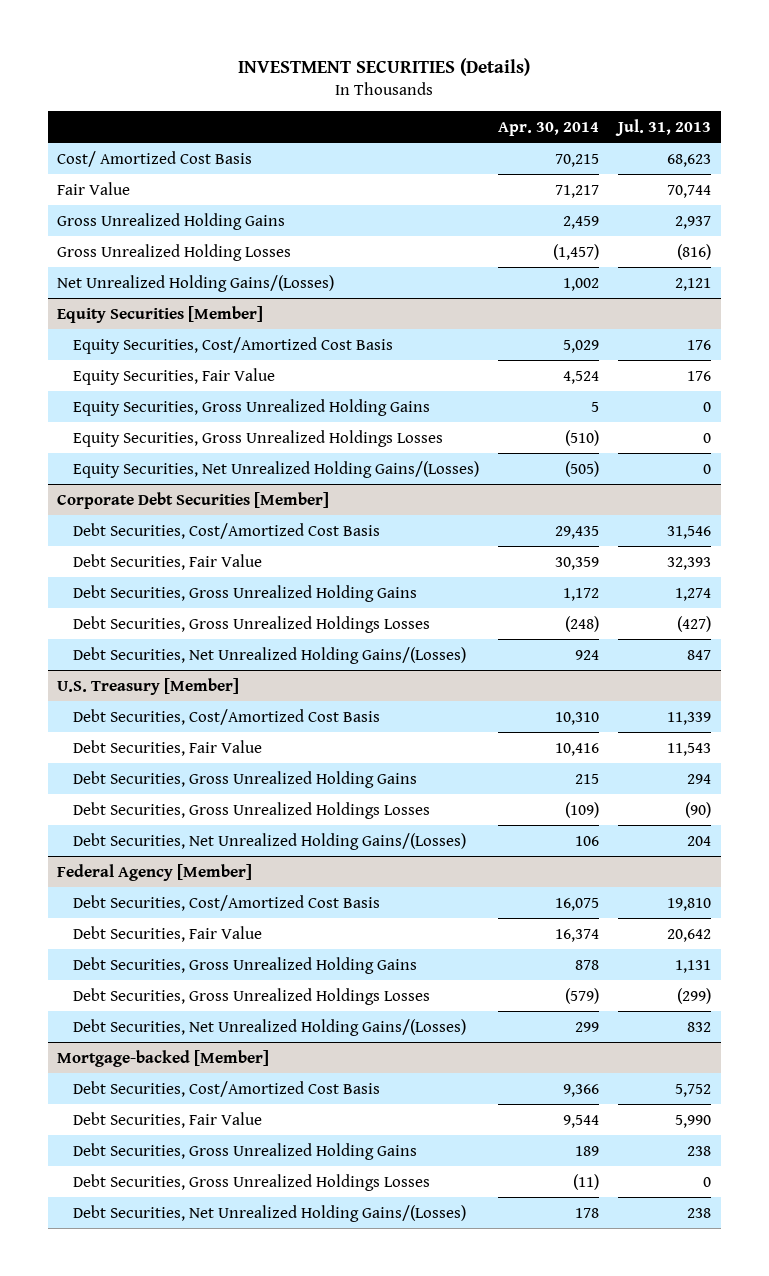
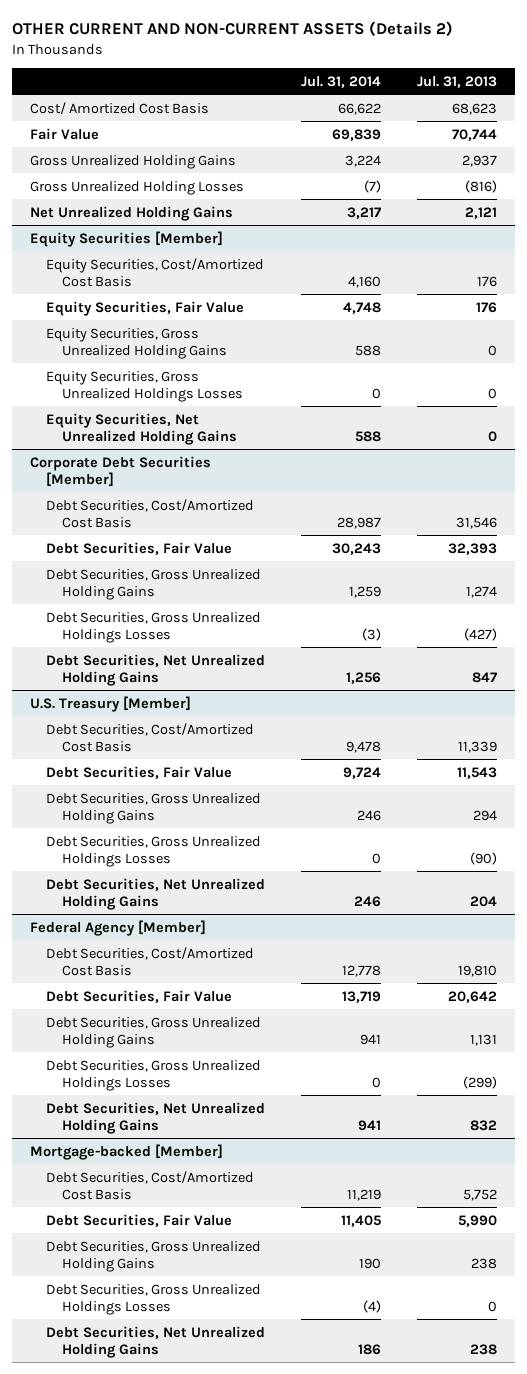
- INVESTMENT SECURITIES (Details)
+ OTHER CURRENT AND NON-CURRENT ASSETS (Details 2)
- | Apr. 30, 2014 | Jul. 31, 2013
+ | Jul. 31, 2014 | Jul. 31, 2013
- Net Unrealized Holding Gains/(Losses) | 1,002 | 2,121
+ Net Unrealized Holding Gains | 3,217 | 2,121
@ Equity Securities [Member]
- Equity Securities, Net Unrealized Holding Gains/(Losses) | (505) | 0
+ Equity Securities, Net Unrealized Holding Gains | 588 | 0
@ Corporate Debt Securities [Member]
- Debt Securities, Net Unrealized Holding Gains/(Losses) | 924 | 847
+ Debt Securities, Net Unrealized Holding Gains | 1,256 | 847
@ U.S. Treasury [Member]
- Debt Securities, Net Unrealized Holding Gains/(Losses) | 106 | 204
+ Debt Securities, Net Unrealized Holding Gains | 246 | 204
@ Federal Agency [Member]
- Debt Securities, Net Unrealized Holding Gains/(Losses) | 299 | 832
+ Debt Securities, Net Unrealized Holding Gains | 941 | 832
@ Mortgage-backed [Member]
- Debt Securities, Net Unrealized Holding Gains/(Losses) | 178 | 238
+ Debt Securities, Net Unrealized Holding Gains | 186 | 238

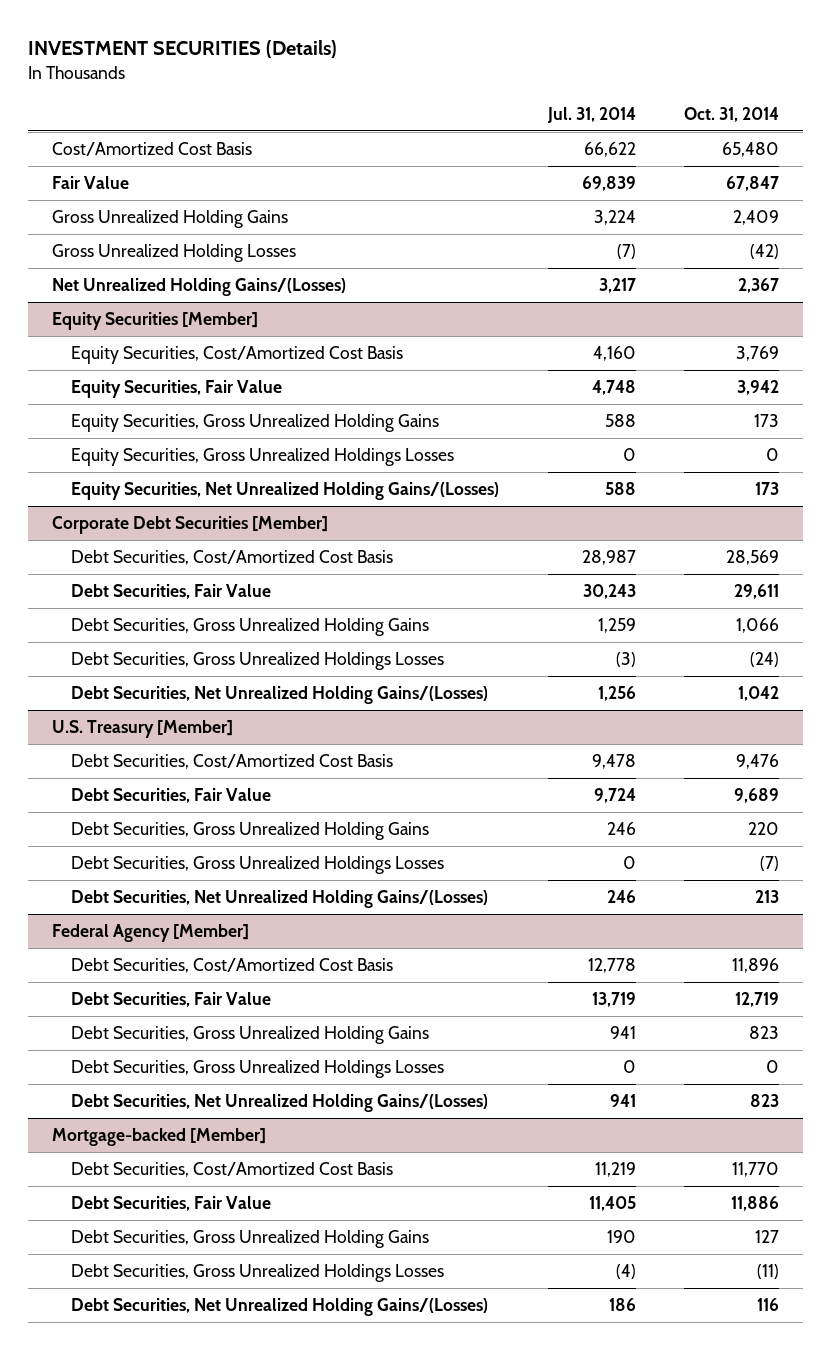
- OTHER CURRENT AND NON-CURRENT ASSETS (Details 2)
+ INVESTMENT SECURITIES (Details)
- | Jul. 31, 2014 | Jul. 31, 2013
+ | Jul. 31, 2014 | Oct. 31, 2014
- Cost/ Amortized Cost Basis | 66,622 | 68,623
+ Cost/Amortized Cost Basis | 66,622 | 65,480
- Net Unrealized Holding Gains | 3,217 | 2,121
+ Net Unrealized Holding Gains/(Losses) | 3,217 | 2,367
@ Equity Securities [Member]
- Equity Securities, Net Unrealized Holding Gains | 588 | 0
+ Equity Securities, Net Unrealized Holding Gains/(Losses) | 588 | 173
@ Corporate Debt Securities [Member]
- Debt Securities, Net Unrealized Holding Gains | 1,256 | 847
+ Debt Securities, Net Unrealized Holding Gains/(Losses) | 1,256 | 1,042
@ U.S. Treasury [Member]
- Debt Securities, Net Unrealized Holding Gains | 246 | 204
+ Debt Securities, Net Unrealized Holding Gains/(Losses) | 246 | 213
@ Federal Agency [Member]
- Debt Securities, Net Unrealized Holding Gains | 941 | 832
+ Debt Securities, Net Unrealized Holding Gains/(Losses) | 941 | 823
@ Mortgage-backed [Member]
- Debt Securities, Net Unrealized Holding Gains | 186 | 238
+ Debt Securities, Net Unrealized Holding Gains/(Losses) | 186 | 116

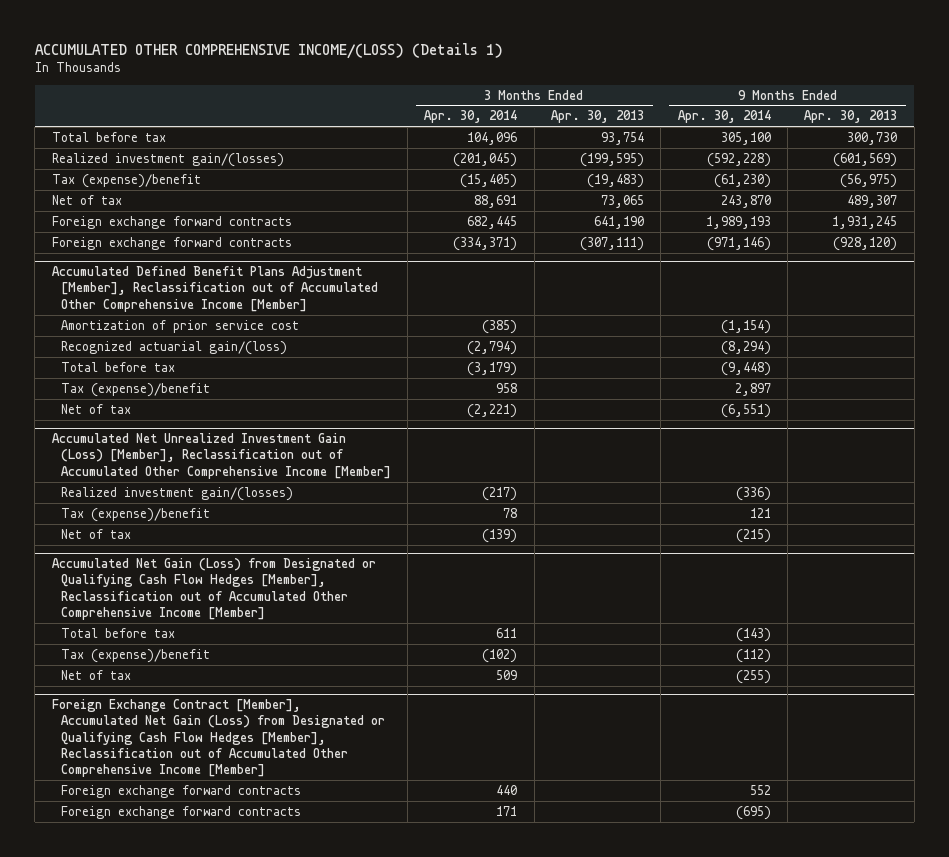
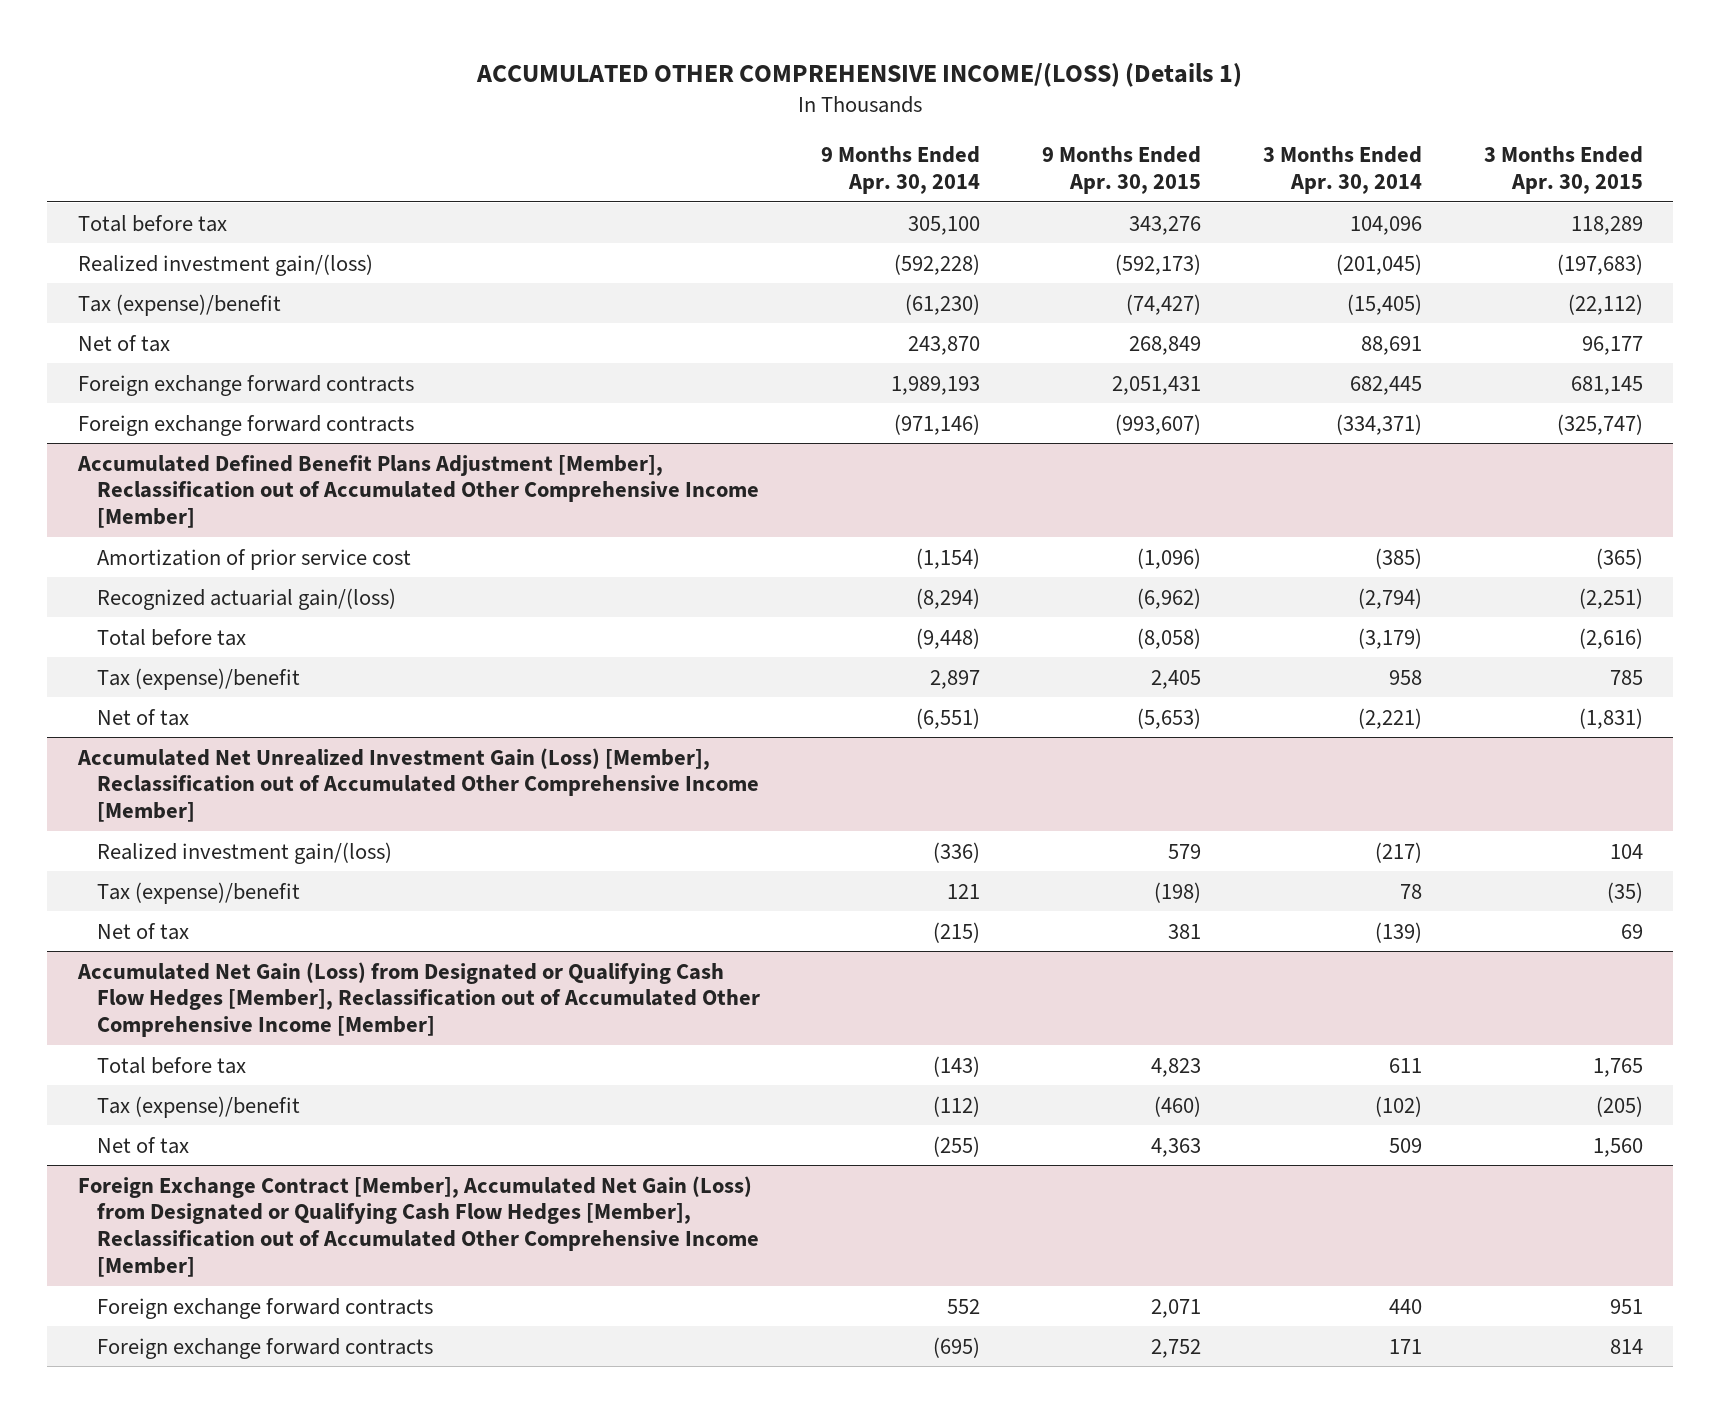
- | 3 Months Ended Apr. 30, 2014 | 3 Months Ended Apr. 30, 2013 | 9 Months Ended Apr. 30, 2014 | 9 Months Ended Apr. 30, 2013
+ | 9 Months Ended Apr. 30, 2014 | 9 Months Ended Apr. 30, 2015 | 3 Months Ended Apr. 30, 2014 | 3 Months Ended Apr. 30, 2015
- Realized investment gain/(losses) | (201,045) | (199,595) | (592,228) | (601,569)
+ Realized investment gain/(loss) | (592,228) | (592,173) | (201,045) | (197,683)
@ Accumulated Net Unrealized Investment Gain (Loss) [Member], Reclassification out of Accumulated Other Comprehensive Income [Member]
- Realized investment gain/(losses) | (217) | | (336) |
+ Realized investment gain/(loss) | (336) | 579 | (217) | 104

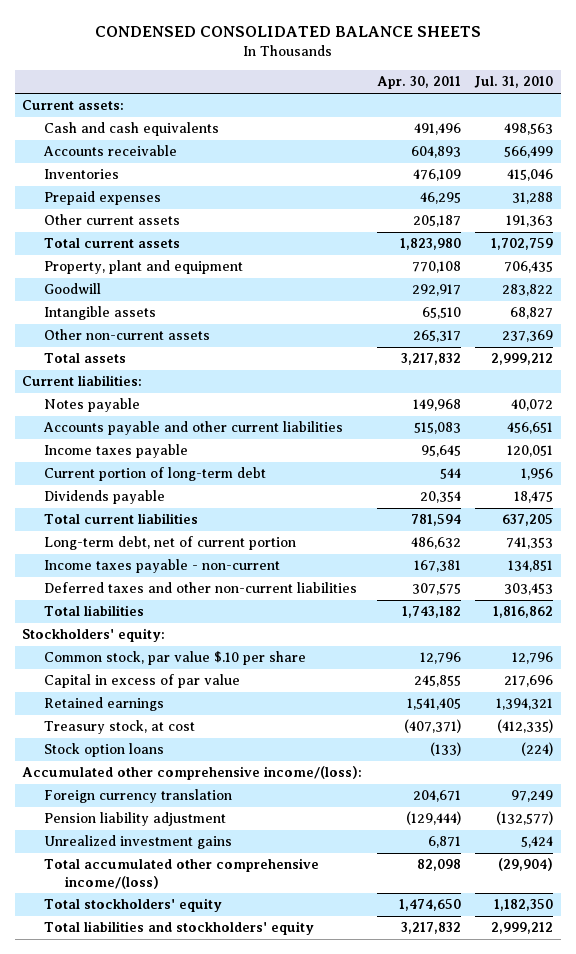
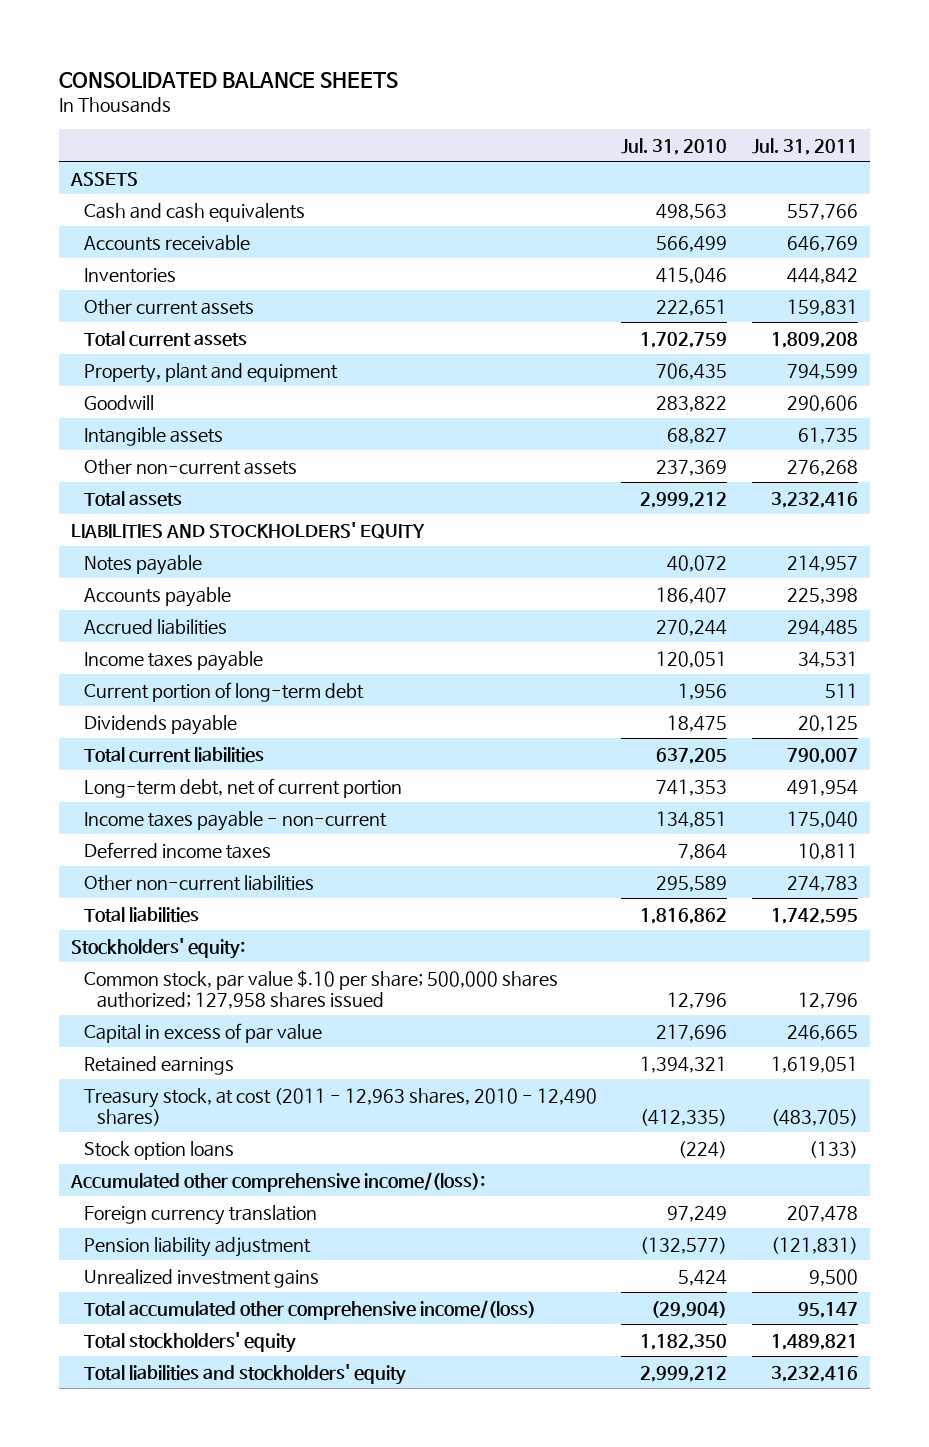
- CONDENSED CONSOLIDATED BALANCE SHEETS
+ CONSOLIDATED BALANCE SHEETS
- | Apr. 30, 2011 | Jul. 31, 2010
+ | Jul. 31, 2010 | Jul. 31, 2011
- Current assets:
+ ASSETS
- Prepaid expenses | 46,295 | 31,288
- Other current assets | 205,187 | 191,363
+ Other current assets | 222,651 | 159,831
- Current liabilities:
+ LIABILITIES AND STOCKHOLDERS' EQUITY
- Accounts payable and other current liabilities | 515,083 | 456,651
+ Accounts payable | 186,407 | 225,398
+ Accrued liabilities | 270,244 | 294,485
- Deferred taxes and other non-current liabilities | 307,575 | 303,453
+ Deferred income taxes | 7,864 | 10,811
+ Other non-current liabilities | 295,589 | 274,783
- Common stock, par value $.10 per share | 12,796 | 12,796
+ Common stock, par value $.10 per share; 500,000 shares authorized; 127,958 shares issued | 12,796 | 12,796
- Treasury stock, at cost | (407,371) | (412,335)
+ Treasury stock, at cost (2011 - 12,963 shares, 2010 - 12,490 shares) | (412,335) | (483,705)

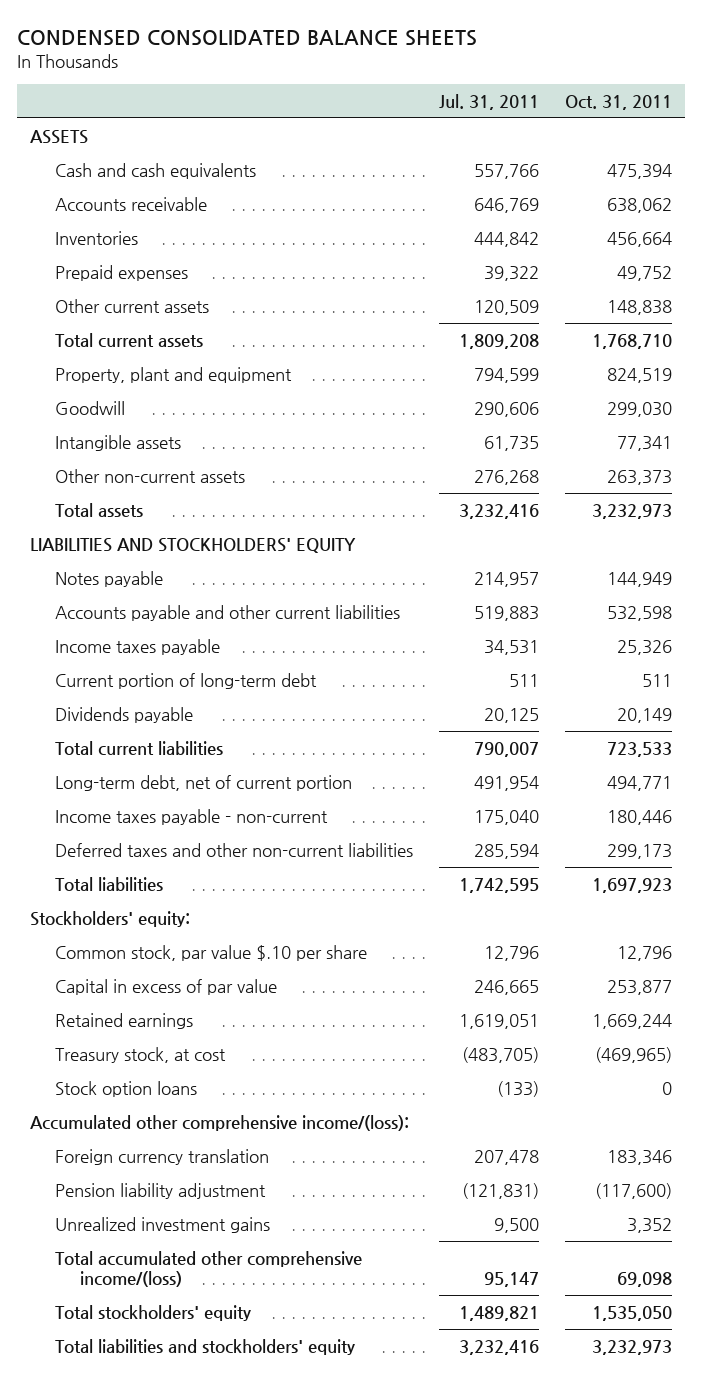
- CONSOLIDATED BALANCE SHEETS
+ CONDENSED CONSOLIDATED BALANCE SHEETS
- | Jul. 31, 2010 | Jul. 31, 2011
+ | Jul. 31, 2011 | Oct. 31, 2011
- Other current assets | 222,651 | 159,831
+ Prepaid expenses | 39,322 | 49,752
+ Other current assets | 120,509 | 148,838
- Accounts payable | 186,407 | 225,398
- Accrued liabilities | 270,244 | 294,485
+ Accounts payable and other current liabilities | 519,883 | 532,598
- Deferred income taxes | 7,864 | 10,811
- Other non-current liabilities | 295,589 | 274,783
+ Deferred taxes and other non-current liabilities | 285,594 | 299,173
- Common stock, par value $.10 per share; 500,000 shares authorized; 127,958 shares issued | 12,796 | 12,796
+ Common stock, par value $.10 per share | 12,796 | 12,796
- Treasury stock, at cost (2011 - 12,963 shares, 2010 - 12,490 shares) | (412,335) | (483,705)
+ Treasury stock, at cost | (483,705) | (469,965)

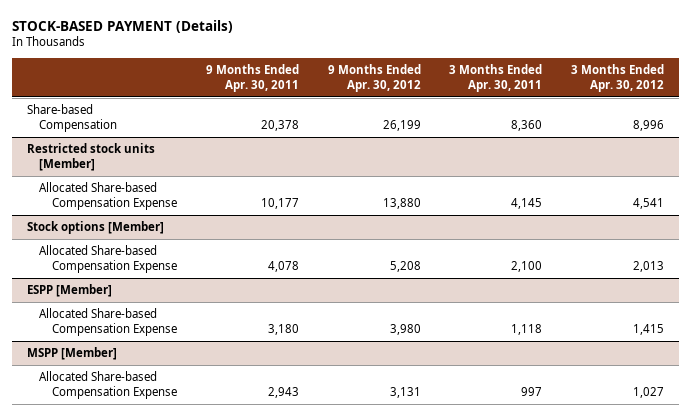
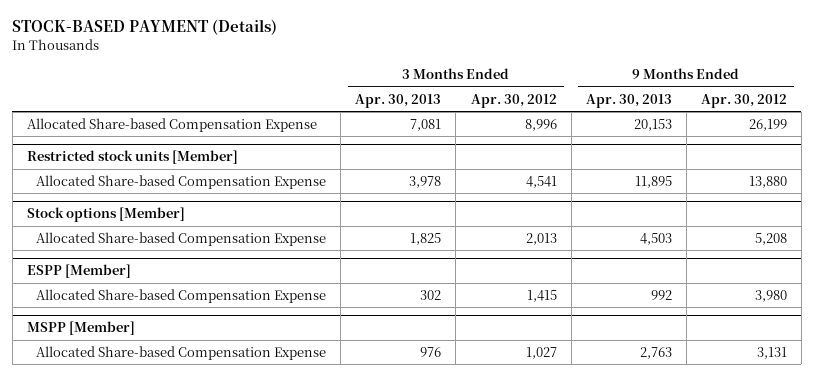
- | 9 Months Ended Apr. 30, 2011 | 9 Months Ended Apr. 30, 2012 | 3 Months Ended Apr. 30, 2011 | 3 Months Ended Apr. 30, 2012
+ | 3 Months Ended Apr. 30, 2013 | 3 Months Ended Apr. 30, 2012 | 9 Months Ended Apr. 30, 2013 | 9 Months Ended Apr. 30, 2012
- Share-based Compensation | 20,378 | 26,199 | 8,360 | 8,996
+ Allocated Share-based Compensation Expense | 7,081 | 8,996 | 20,153 | 26,199

